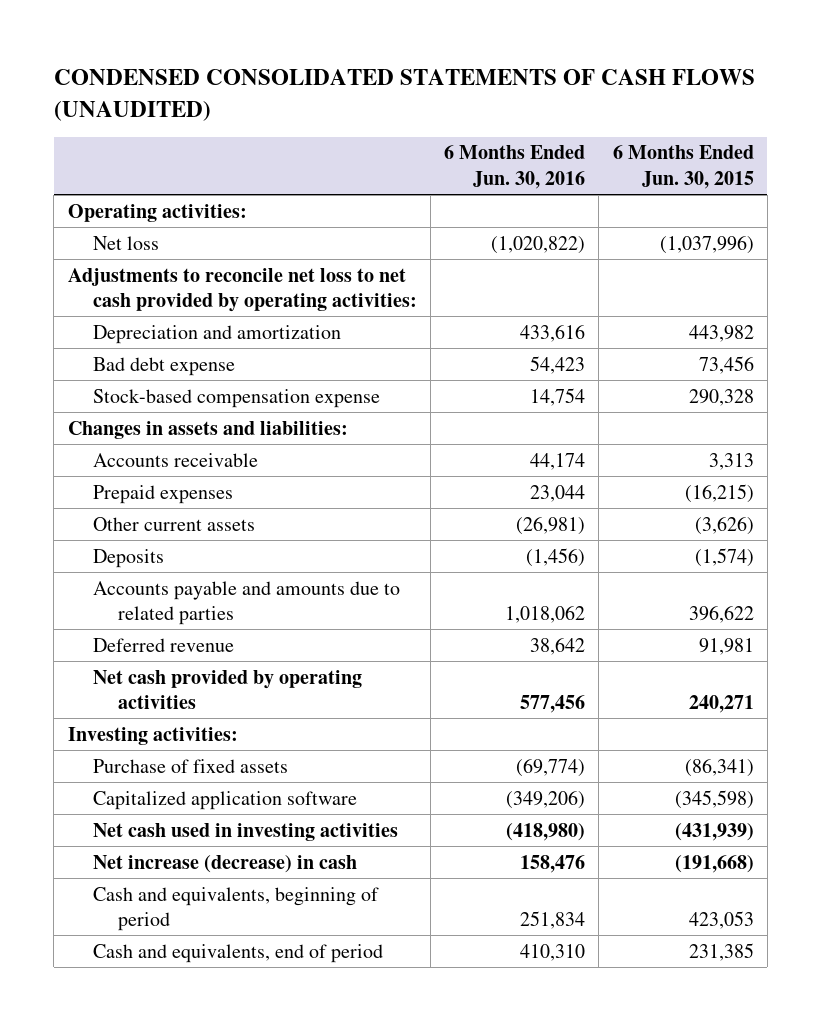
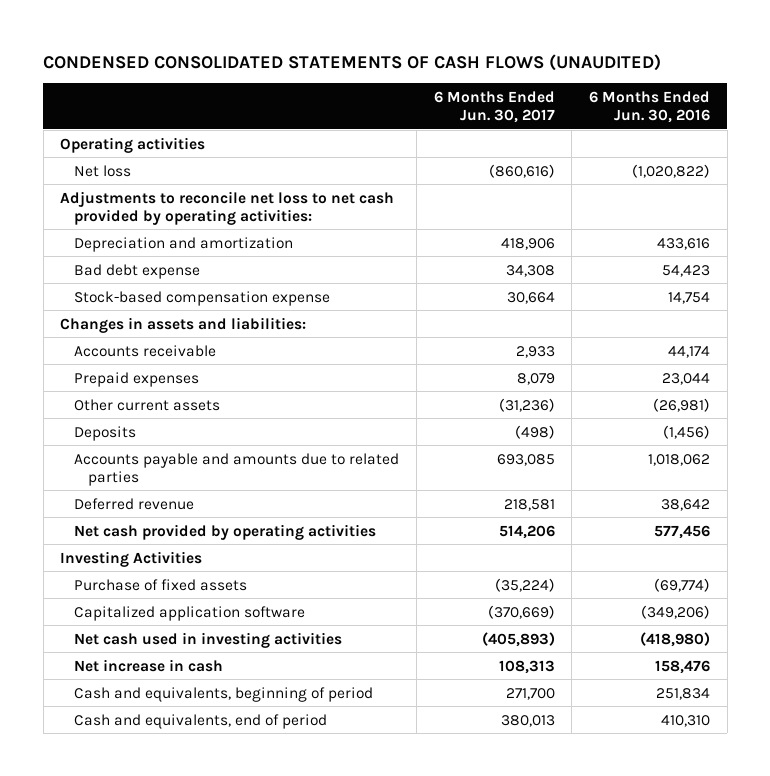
- | 6 Months Ended Jun. 30, 2016 | 6 Months Ended Jun. 30, 2015
+ | 6 Months Ended Jun. 30, 2017 | 6 Months Ended Jun. 30, 2016
- Operating activities:
+ Operating activities
- Investing activities:
+ Investing Activities
- Net increase (decrease) in cash | 158,476 | (191,668)
+ Net increase in cash | 108,313 | 158,476

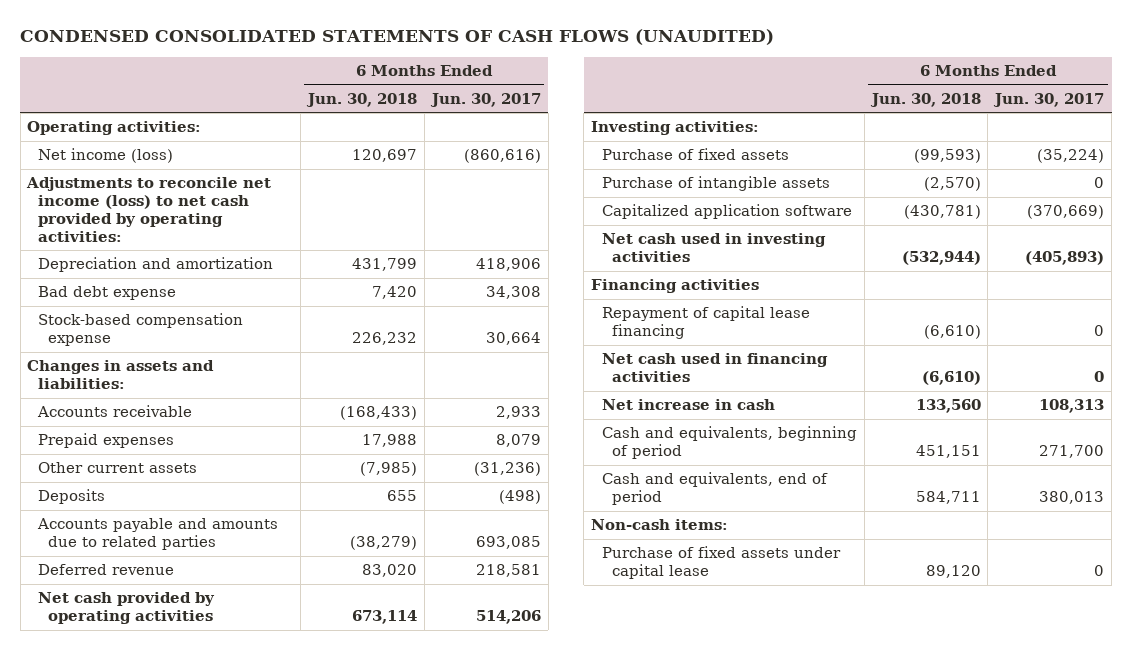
- | 6 Months Ended Jun. 30, 2017 | 6 Months Ended Jun. 30, 2016
+ | 6 Months Ended Jun. 30, 2018 | 6 Months Ended Jun. 30, 2017
- Operating activities
- Net loss | (860,616) | (1,020,822)
- Adjustments to reconcile net loss to net cash provided by operating activities:
+ Operating activities:
+ Net income (loss) | 120,697 | (860,616)
+ Adjustments to reconcile net income (loss) to net cash provided by operating activities:
- Investing Activities
+ Investing activities:
+ Purchase of intangible assets | (2,570) | 0
+ Financing activities
+ Repayment of capital lease financing | (6,610) | 0
+ Net cash used in financing activities | (6,610) | 0
+ Non-cash items:
+ Purchase of fixed assets under capital lease | 89,120 | 0

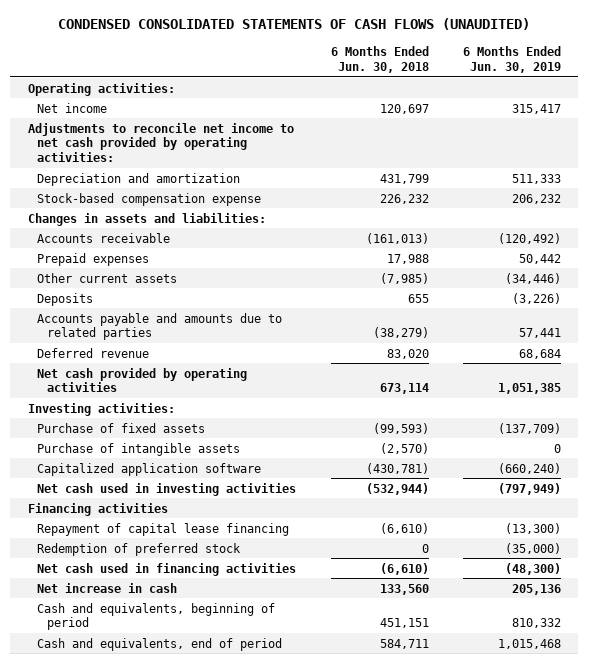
- | 6 Months Ended Jun. 30, 2018 | 6 Months Ended Jun. 30, 2017
+ | 6 Months Ended Jun. 30, 2018 | 6 Months Ended Jun. 30, 2019
- Net income (loss) | 120,697 | (860,616)
- Adjustments to reconcile net income (loss) to net cash provided by operating activities:
+ Net income | 120,697 | 315,417
+ Adjustments to reconcile net income to net cash provided by operating activities:
- Bad debt expense | 7,420 | 34,308
- Accounts receivable | (168,433) | 2,933
+ Accounts receivable | (161,013) | (120,492)
+ Redemption of preferred stock | 0 | (35,000)
- Non-cash items:
- Purchase of fixed assets under capital lease | 89,120 | 0

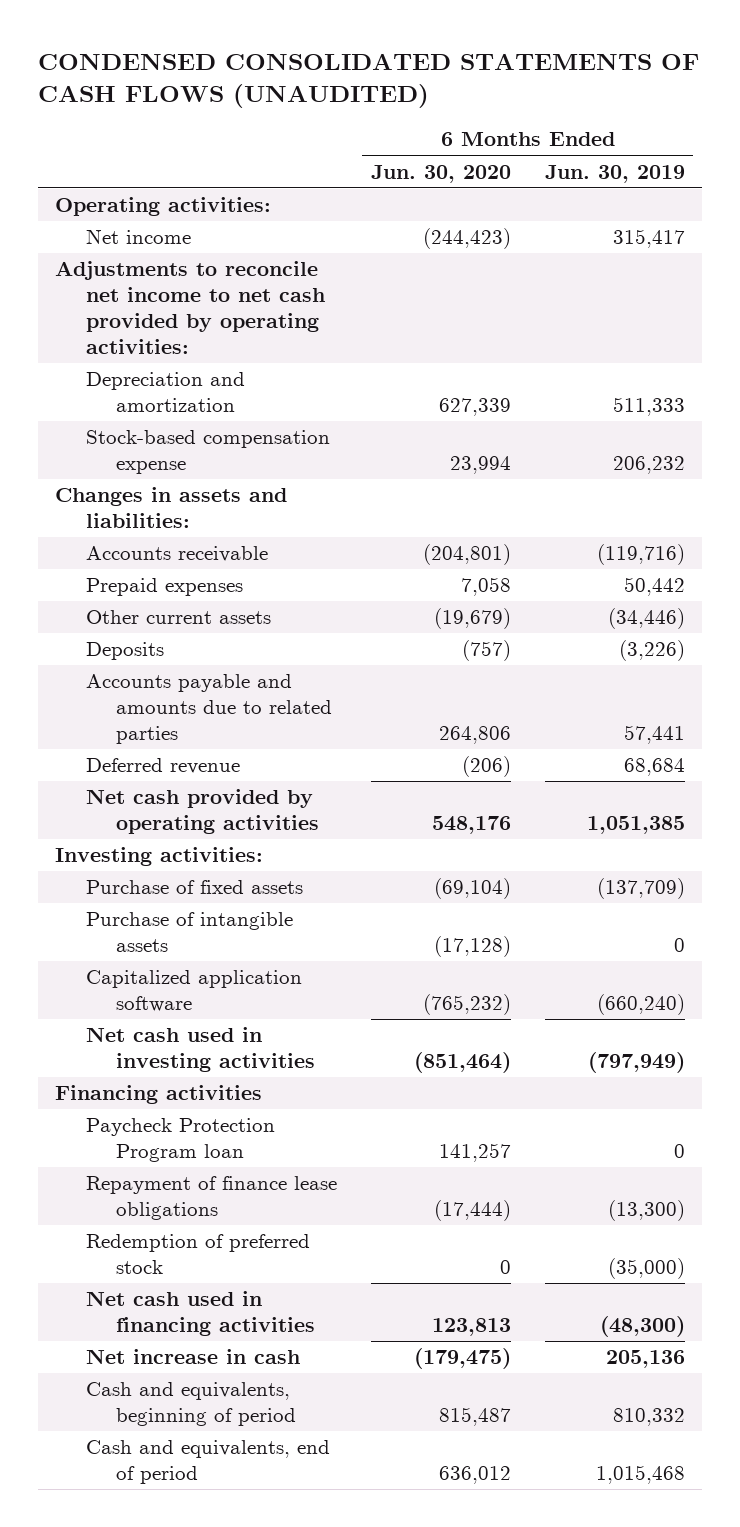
- | 6 Months Ended Jun. 30, 2018 | 6 Months Ended Jun. 30, 2019
+ | 6 Months Ended Jun. 30, 2020 | 6 Months Ended Jun. 30, 2019
- Accounts receivable | (161,013) | (120,492)
+ Accounts receivable | (204,801) | (119,716)
- Repayment of capital lease financing | (6,610) | (13,300)
+ Paycheck Protection Program loan | 141,257 | 0
+ Repayment of finance lease obligations | (17,444) | (13,300)

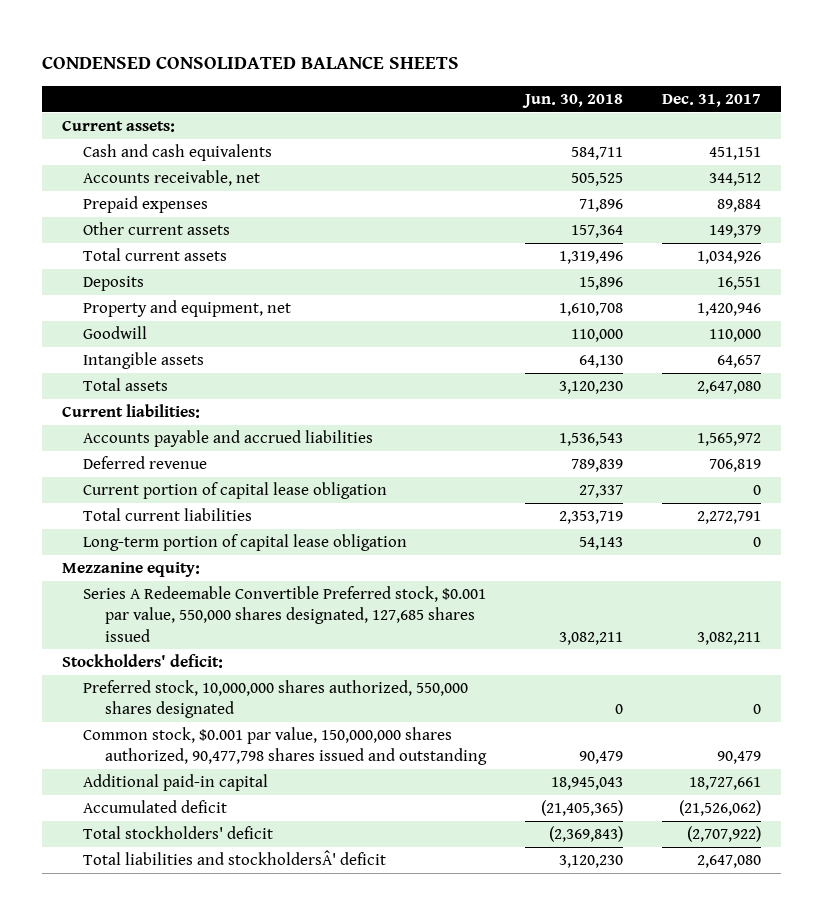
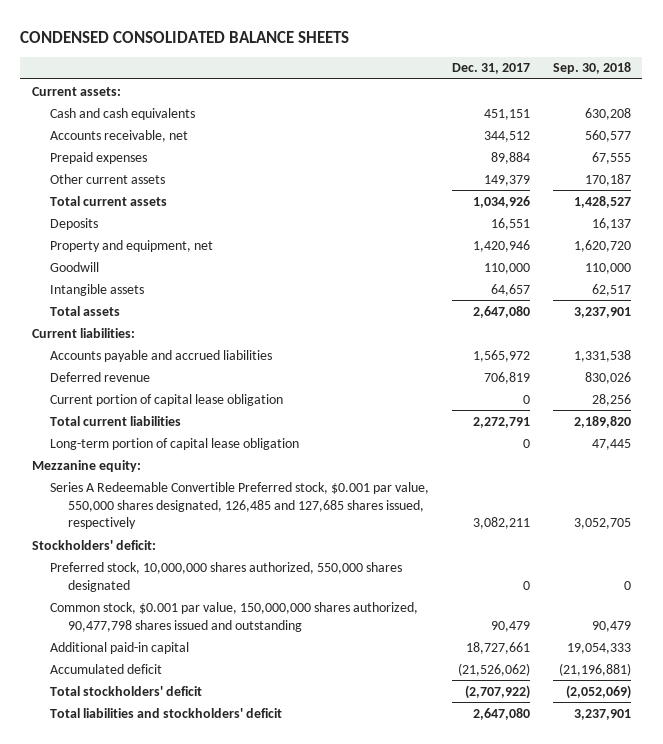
- | Jun. 30, 2018 | Dec. 31, 2017
+ | Dec. 31, 2017 | Sep. 30, 2018
- Series A Redeemable Convertible Preferred stock, $0.001 par value, 550,000 shares designated, 127,685 shares issued | 3,082,211 | 3,082,211
+ Series A Redeemable Convertible Preferred stock, $0.001 par value, 550,000 shares designated, 126,485 and 127,685 shares issued, respectively | 3,082,211 | 3,052,705
- Total liabilities and stockholdersÂ' deficit | 3,120,230 | 2,647,080
+ Total liabilities and stockholders' deficit | 2,647,080 | 3,237,901

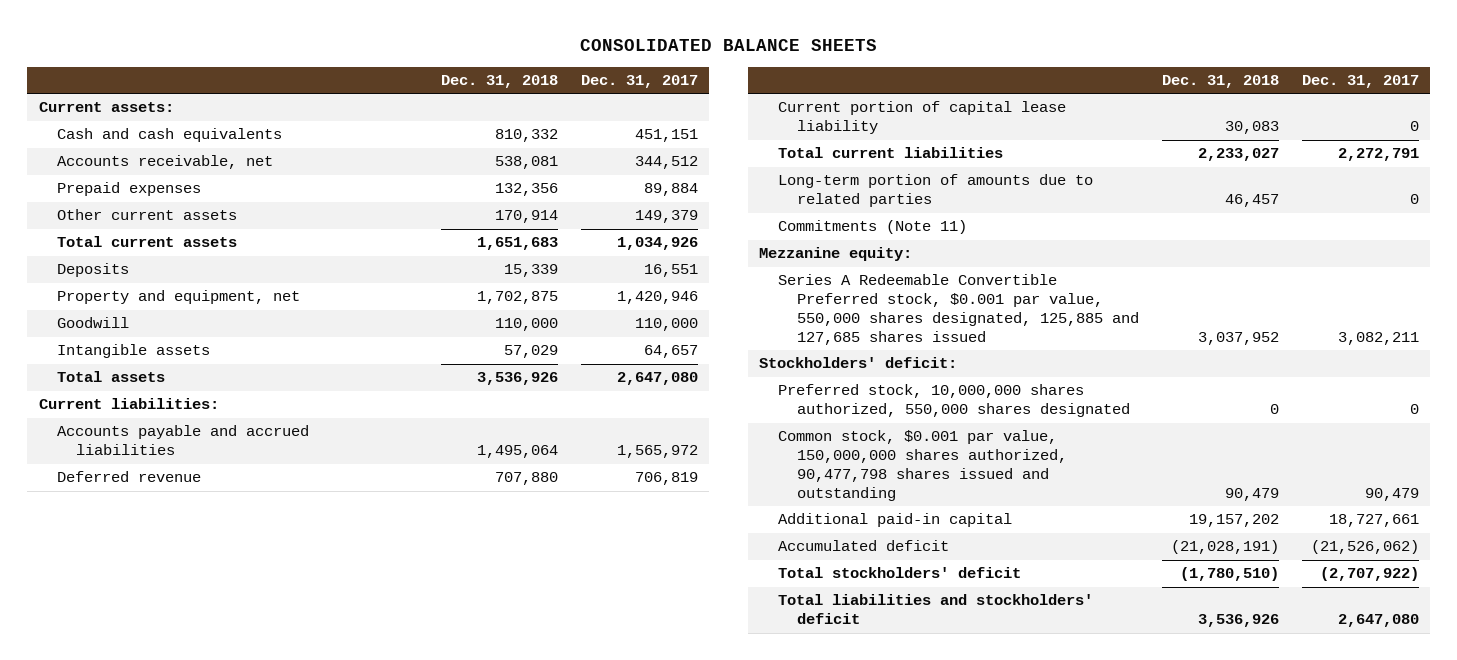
- CONDENSED CONSOLIDATED BALANCE SHEETS
+ CONSOLIDATED BALANCE SHEETS
- | Dec. 31, 2017 | Sep. 30, 2018
+ | Dec. 31, 2018 | Dec. 31, 2017
- Current portion of capital lease obligation | 0 | 28,256
+ Current portion of capital lease liability | 30,083 | 0
- Long-term portion of capital lease obligation | 0 | 47,445
+ Long-term portion of amounts due to related parties | 46,457 | 0
+ Commitments (Note 11)
- Series A Redeemable Convertible Preferred stock, $0.001 par value, 550,000 shares designated, 126,485 and 127,685 shares issued, respectively | 3,082,211 | 3,052,705
+ Series A Redeemable Convertible Preferred stock, $0.001 par value, 550,000 shares designated, 125,885 and 127,685 shares issued | 3,037,952 | 3,082,211

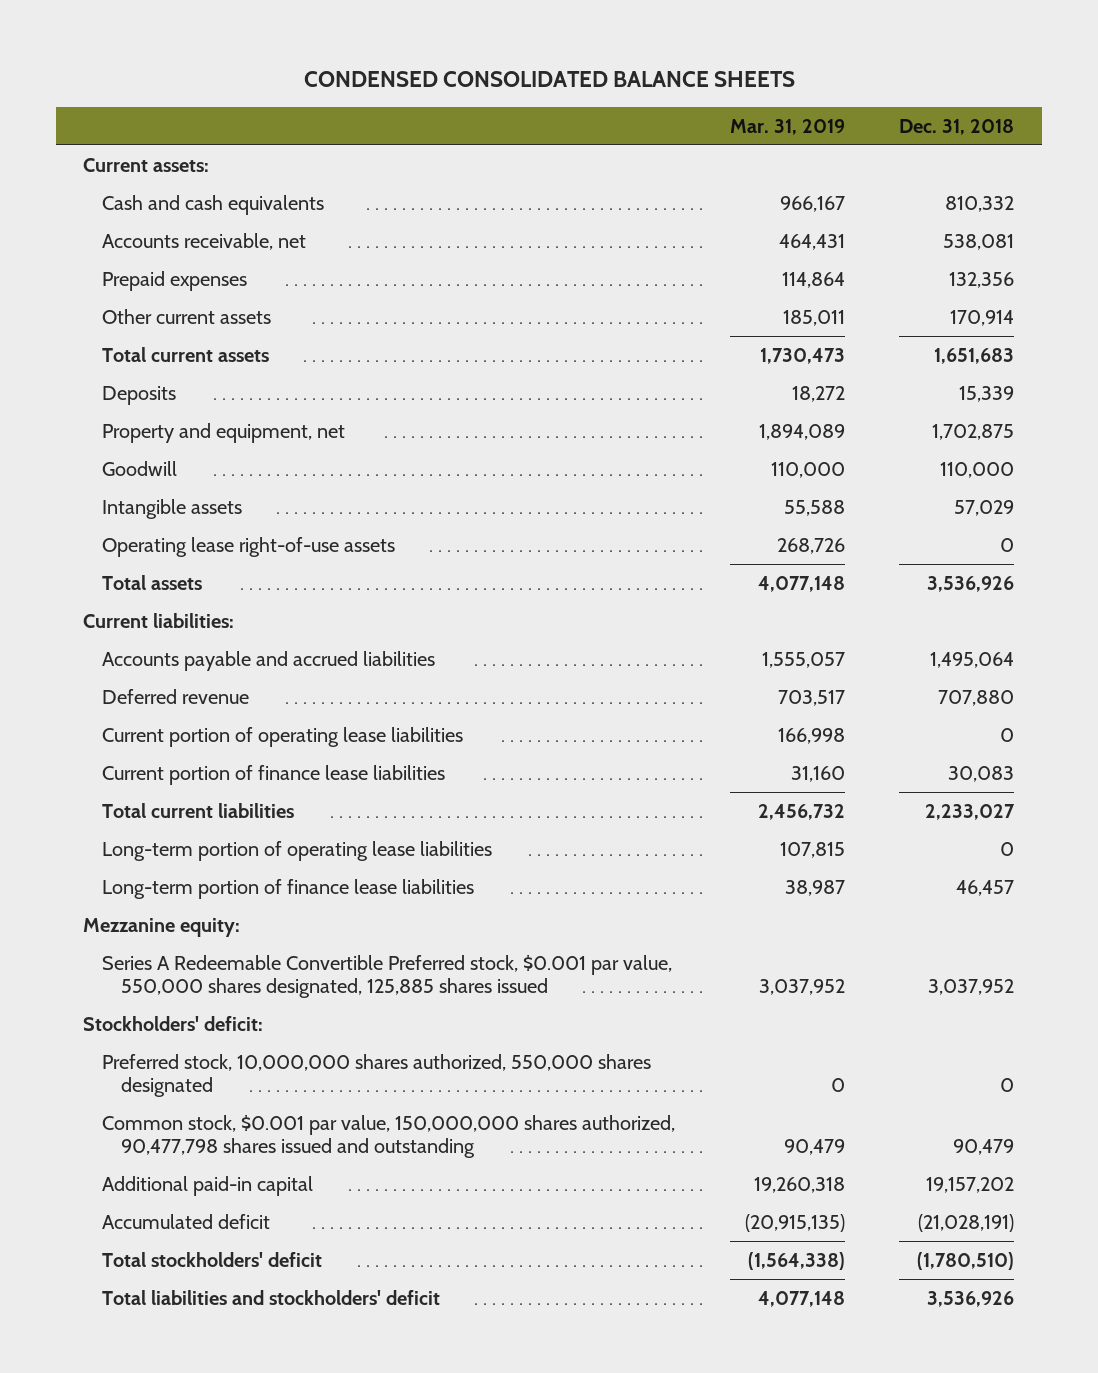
- CONSOLIDATED BALANCE SHEETS
+ CONDENSED CONSOLIDATED BALANCE SHEETS
- | Dec. 31, 2018 | Dec. 31, 2017
+ | Mar. 31, 2019 | Dec. 31, 2018
+ Operating lease right-of-use assets | 268,726 | 0
- Current portion of capital lease liability | 30,083 | 0
+ Current portion of operating lease liabilities | 166,998 | 0
+ Current portion of finance lease liabilities | 31,160 | 30,083
- Long-term portion of amounts due to related parties | 46,457 | 0
- Commitments (Note 11)
+ Long-term portion of operating lease liabilities | 107,815 | 0
+ Long-term portion of finance lease liabilities | 38,987 | 46,457
- Series A Redeemable Convertible Preferred stock, $0.001 par value, 550,000 shares designated, 125,885 and 127,685 shares issued | 3,037,952 | 3,082,211
+ Series A Redeemable Convertible Preferred stock, $0.001 par value, 550,000 shares designated, 125,885 shares issued | 3,037,952 | 3,037,952

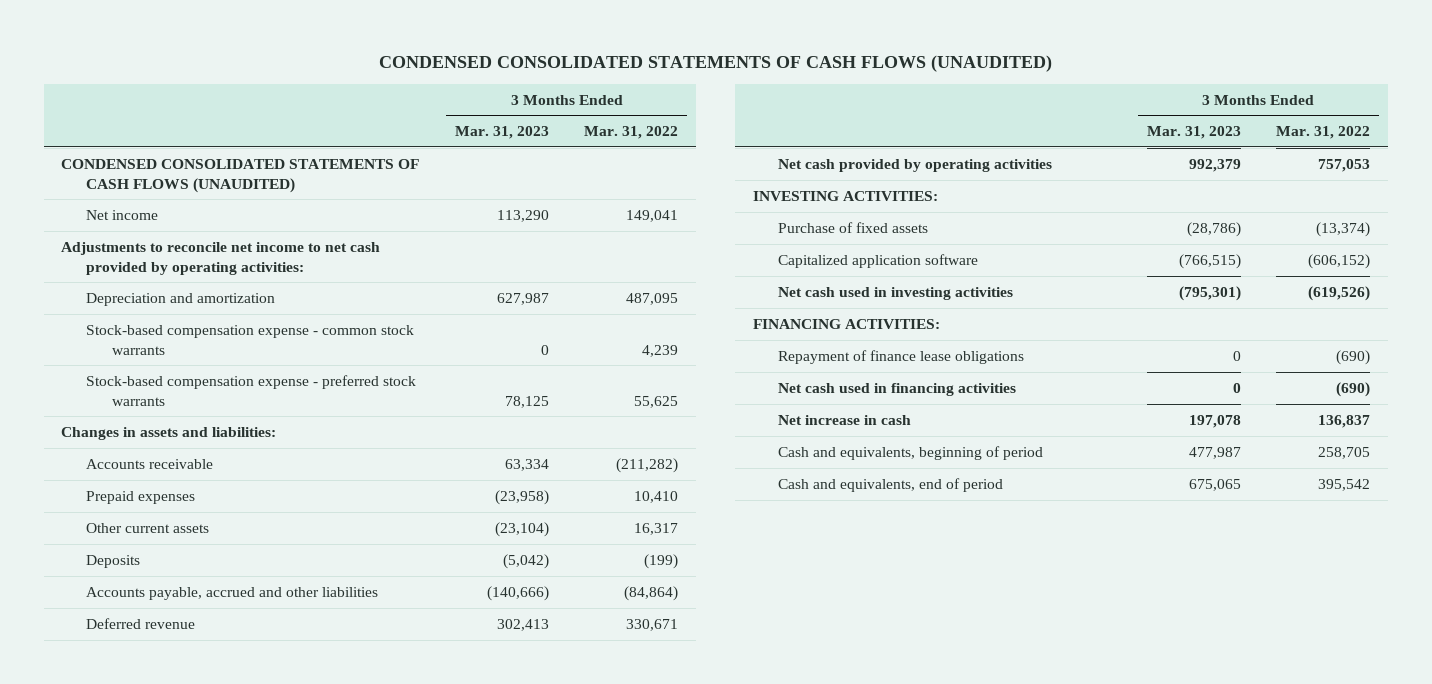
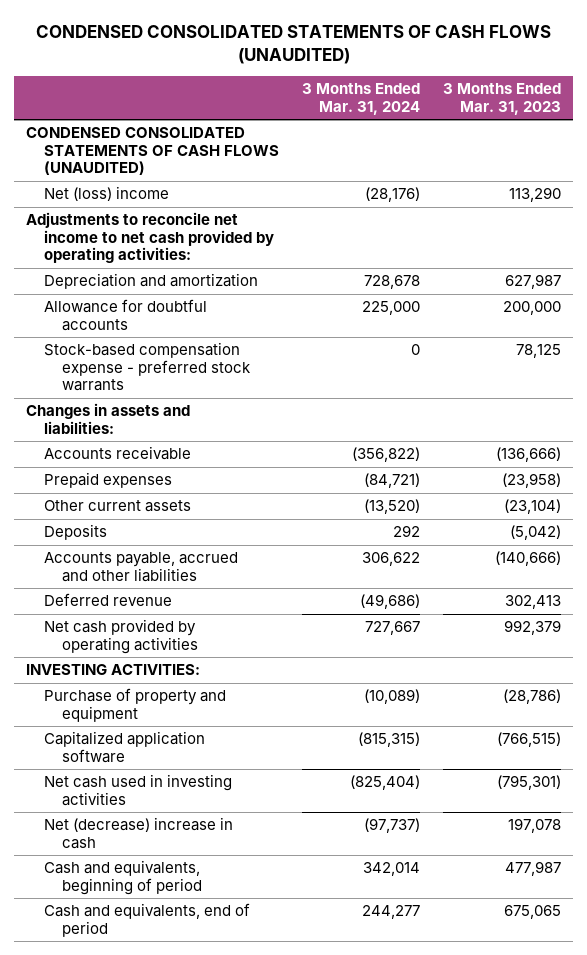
- | 3 Months Ended Mar. 31, 2023 | 3 Months Ended Mar. 31, 2022
+ | 3 Months Ended Mar. 31, 2024 | 3 Months Ended Mar. 31, 2023
- Net income | 113,290 | 149,041
+ Net (loss) income | (28,176) | 113,290
- Stock-based compensation expense - common stock warrants | 0 | 4,239
+ Allowance for doubtful accounts | 225,000 | 200,000
- Accounts receivable | 63,334 | (211,282)
+ Accounts receivable | (356,822) | (136,666)
- Purchase of fixed assets | (28,786) | (13,374)
+ Purchase of property and equipment | (10,089) | (28,786)
- FINANCING ACTIVITIES:
- Repayment of finance lease obligations | 0 | (690)
- Net cash used in financing activities | 0 | (690)
- Net increase in cash | 197,078 | 136,837
+ Net (decrease) increase in cash | (97,737) | 197,078

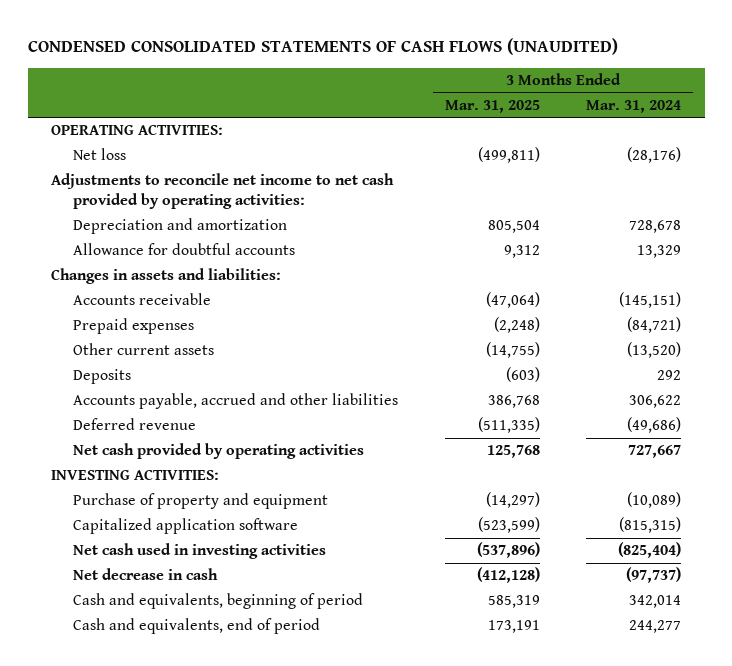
- | 3 Months Ended Mar. 31, 2024 | 3 Months Ended Mar. 31, 2023
+ | 3 Months Ended Mar. 31, 2025 | 3 Months Ended Mar. 31, 2024
- CONDENSED CONSOLIDATED STATEMENTS OF CASH FLOWS (UNAUDITED)
- Net (loss) income | (28,176) | 113,290
+ OPERATING ACTIVITIES:
+ Net loss | (499,811) | (28,176)
- Allowance for doubtful accounts | 225,000 | 200,000
- Stock-based compensation expense - preferred stock warrants | 0 | 78,125
+ Allowance for doubtful accounts | 9,312 | 13,329
- Accounts receivable | (356,822) | (136,666)
+ Accounts receivable | (47,064) | (145,151)
- Net (decrease) increase in cash | (97,737) | 197,078
+ Net decrease in cash | (412,128) | (97,737)

